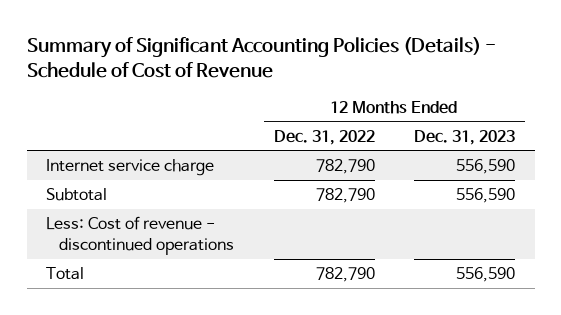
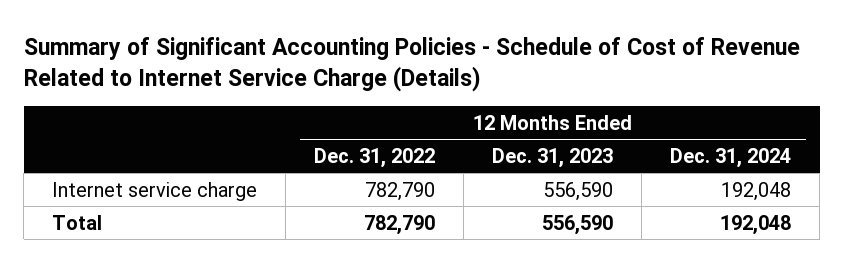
- Summary of Significant Accounting Policies (Details) - Schedule of Cost of Revenue
+ Summary of Significant Accounting Policies - Schedule of Cost of Revenue Related to Internet Service Charge (Details)
- | 12 Months Ended Dec. 31, 2022 | 12 Months Ended Dec. 31, 2023
+ | 12 Months Ended Dec. 31, 2022 | 12 Months Ended Dec. 31, 2023 | 12 Months Ended Dec. 31, 2024
- Subtotal | 782,790 | 556,590
- Less: Cost of revenue - discontinued operations

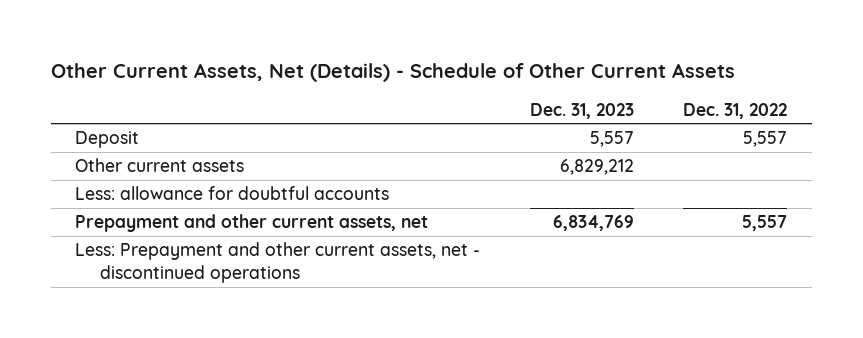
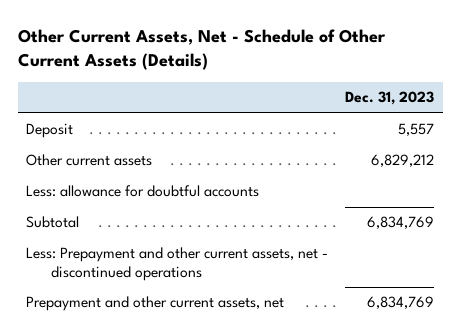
- Other Current Assets, Net (Details) - Schedule of Other Current Assets
+ Other Current Assets, Net - Schedule of Other Current Assets (Details)
- | Dec. 31, 2023 | Dec. 31, 2022
+ | Dec. 31, 2023
+ Subtotal | 6,834,769
moved down: Prepayment and other current assets, net | 6,834,769

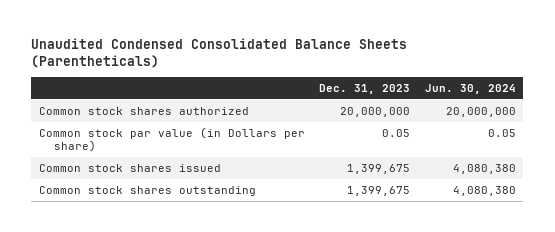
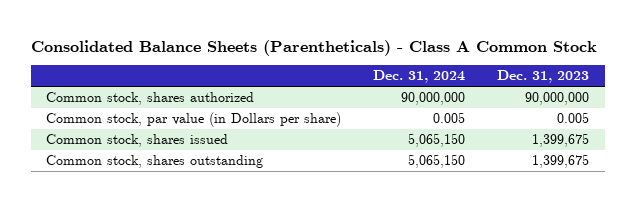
- Unaudited Condensed Consolidated Balance Sheets (Parentheticals)
+ Consolidated Balance Sheets (Parentheticals) - Class A Common Stock
- | Dec. 31, 2023 | Jun. 30, 2024
+ | Dec. 31, 2024 | Dec. 31, 2023
- Common stock shares authorized | 20,000,000 | 20,000,000
- Common stock par value (in Dollars per share) | 0.05 | 0.05
- Common stock shares issued | 1,399,675 | 4,080,380
- Common stock shares outstanding | 1,399,675 | 4,080,380
+ Common stock, shares authorized | 90,000,000 | 90,000,000
+ Common stock, par value (in Dollars per share) | 0.005 | 0.005
+ Common stock, shares issued | 5,065,150 | 1,399,675
+ Common stock, shares outstanding | 5,065,150 | 1,399,675

